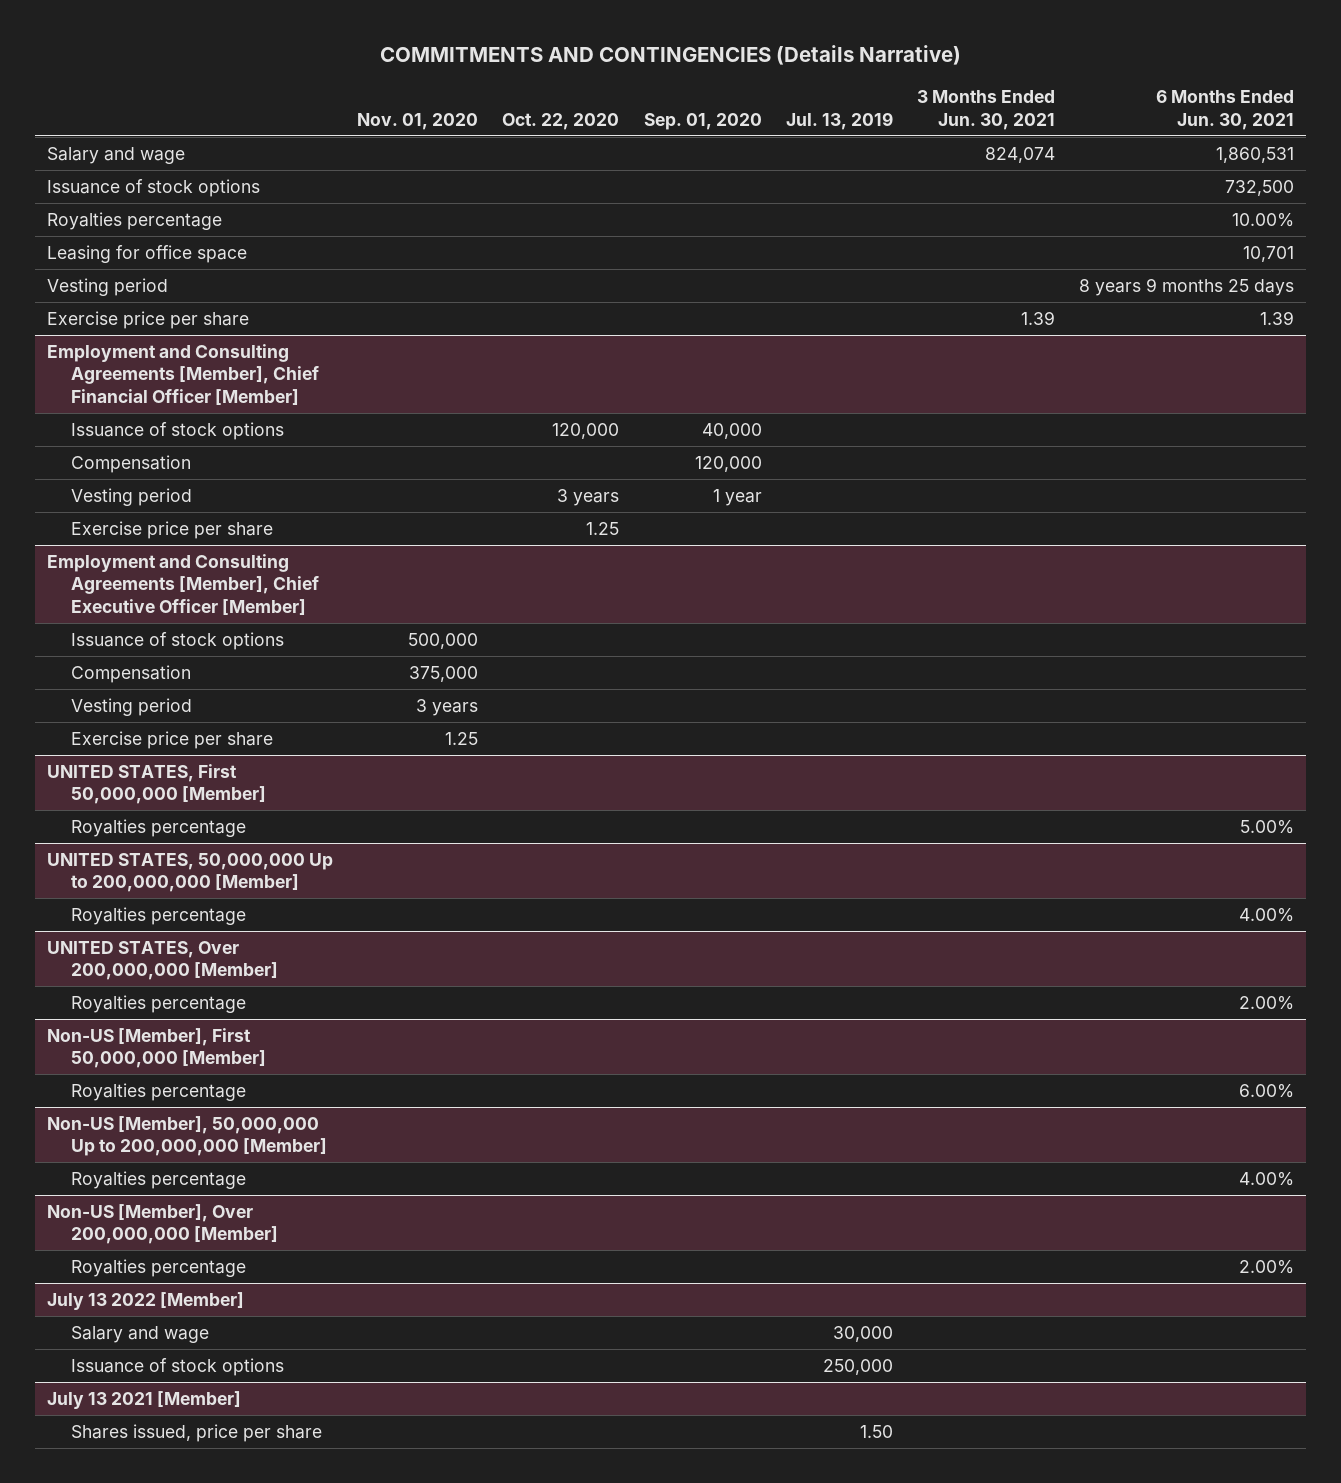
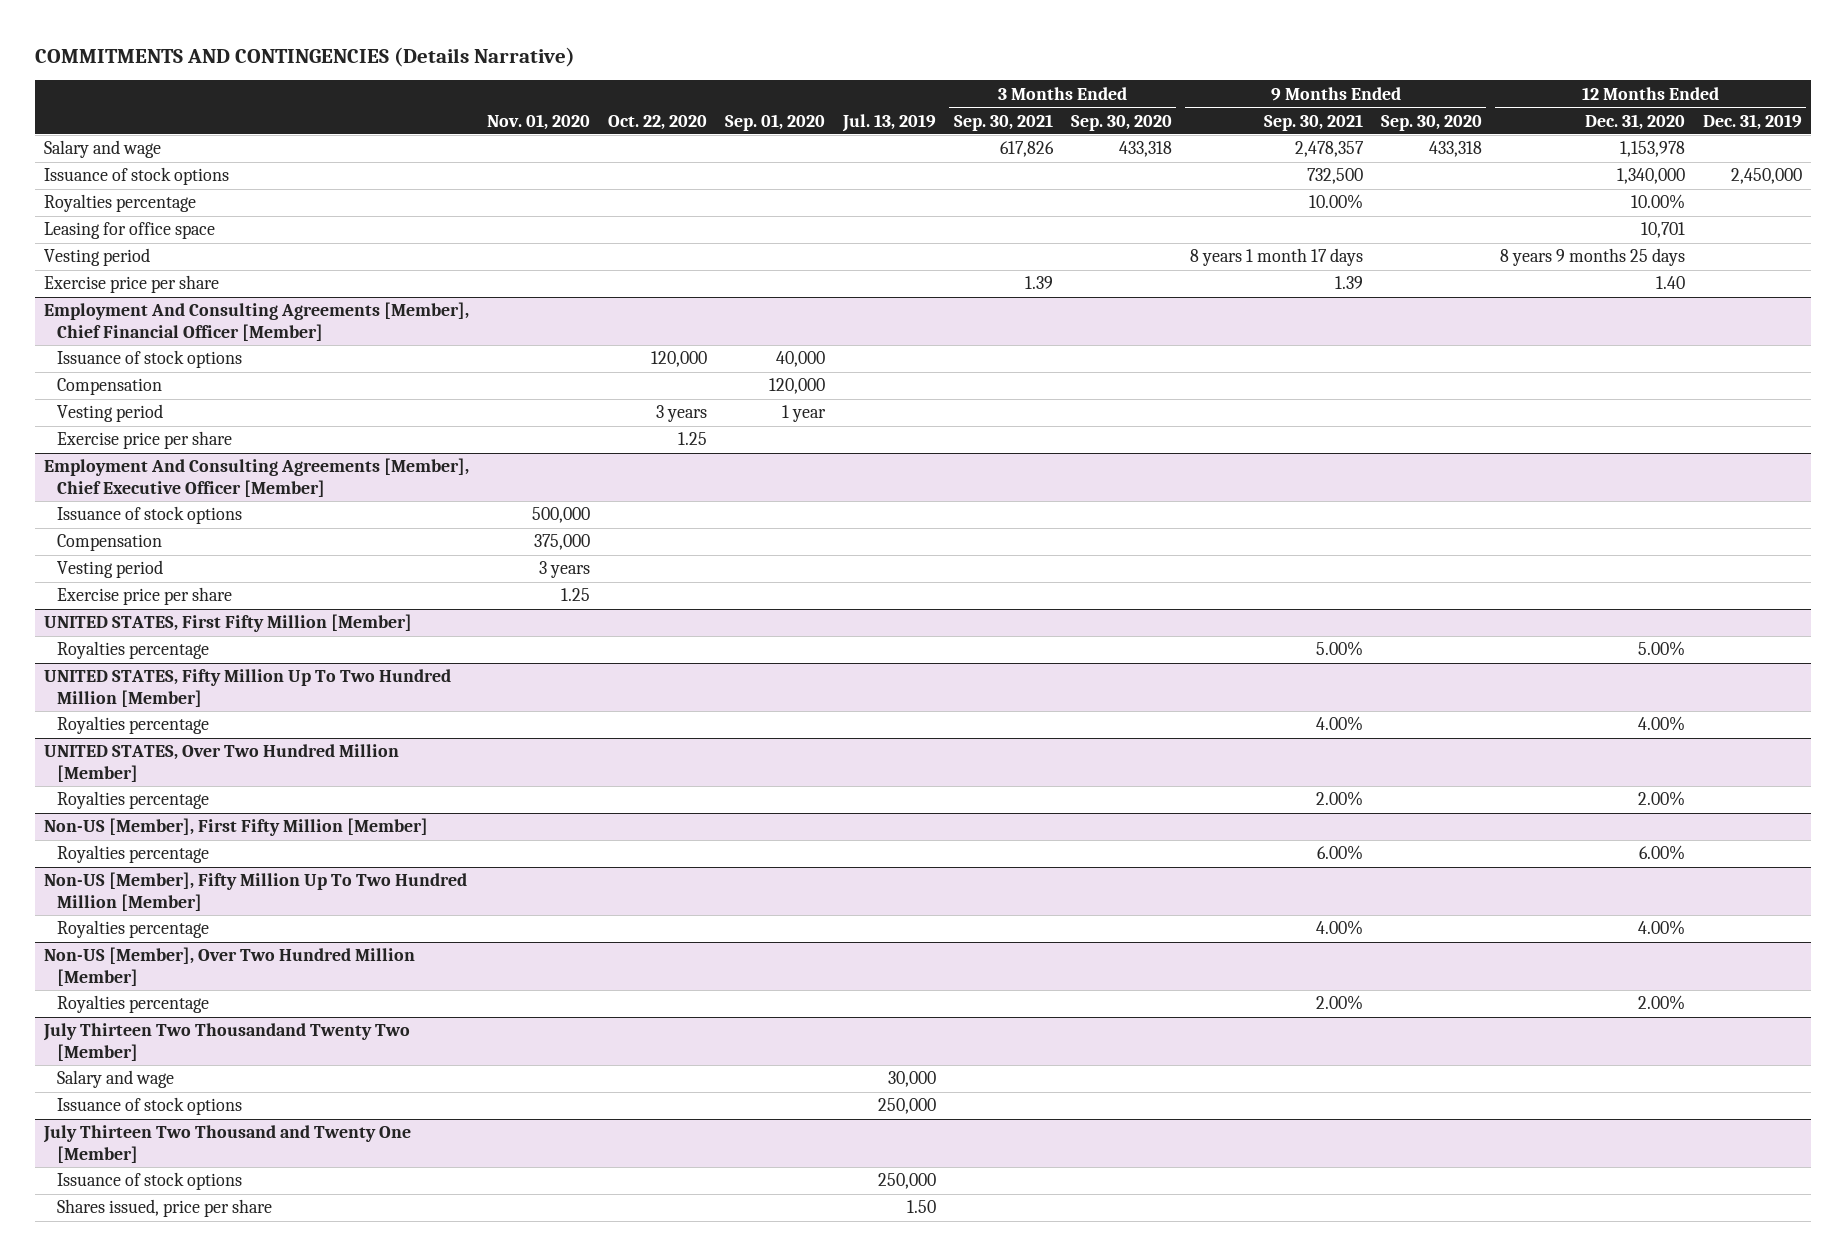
- | Nov. 01, 2020 | Oct. 22, 2020 | Sep. 01, 2020 | Jul. 13, 2019 | 3 Months Ended Jun. 30, 2021 | 6 Months Ended Jun. 30, 2021
+ | Nov. 01, 2020 | Oct. 22, 2020 | Sep. 01, 2020 | Jul. 13, 2019 | 3 Months Ended Sep. 30, 2021 | 3 Months Ended Sep. 30, 2020 | 9 Months Ended Sep. 30, 2021 | 9 Months Ended Sep. 30, 2020 | 12 Months Ended Dec. 31, 2020 | 12 Months Ended Dec. 31, 2019
- Employment and Consulting Agreements [Member], Chief Financial Officer [Member]
+ Employment And Consulting Agreements [Member], Chief Financial Officer [Member]
- Employment and Consulting Agreements [Member], Chief Executive Officer [Member]
+ Employment And Consulting Agreements [Member], Chief Executive Officer [Member]
- UNITED STATES, First 50,000,000 [Member]
- Royalties percentage | | | | | | 5.00%
- UNITED STATES, 50,000,000 Up to 200,000,000 [Member]
- Royalties percentage | | | | | | 4.00%
- UNITED STATES, Over 200,000,000 [Member]
- Royalties percentage | | | | | | 2.00%
- Non-US [Member], First 50,000,000 [Member]
- Royalties percentage | | | | | | 6.00%
- Non-US [Member], 50,000,000 Up to 200,000,000 [Member]
- Royalties percentage | | | | | | 4.00%
- Non-US [Member], Over 200,000,000 [Member]
- Royalties percentage | | | | | | 2.00%
- July 13 2022 [Member]
+ UNITED STATES, First Fifty Million [Member]
+ Royalties percentage | | | | | | | 5.00% | | 5.00% |
+ UNITED STATES, Fifty Million Up To Two Hundred Million [Member]
+ Royalties percentage | | | | | | | 4.00% | | 4.00% |
+ UNITED STATES, Over Two Hundred Million [Member]
+ Royalties percentage | | | | | | | 2.00% | | 2.00% |
+ Non-US [Member], First Fifty Million [Member]
+ Royalties percentage | | | | | | | 6.00% | | 6.00% |
+ Non-US [Member], Fifty Million Up To Two Hundred Million [Member]
+ Royalties percentage | | | | | | | 4.00% | | 4.00% |
+ Non-US [Member], Over Two Hundred Million [Member]
+ Royalties percentage | | | | | | | 2.00% | | 2.00% |
+ July Thirteen Two Thousandand Twenty Two [Member]
- July 13 2021 [Member]
+ July Thirteen Two Thousand and Twenty One [Member]
+ Issuance of stock options | | | | 250,000 | | | | | |

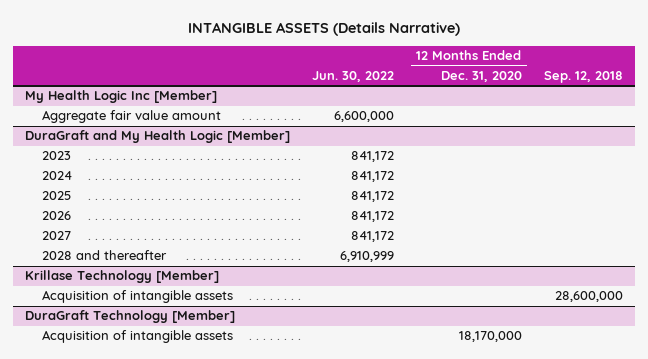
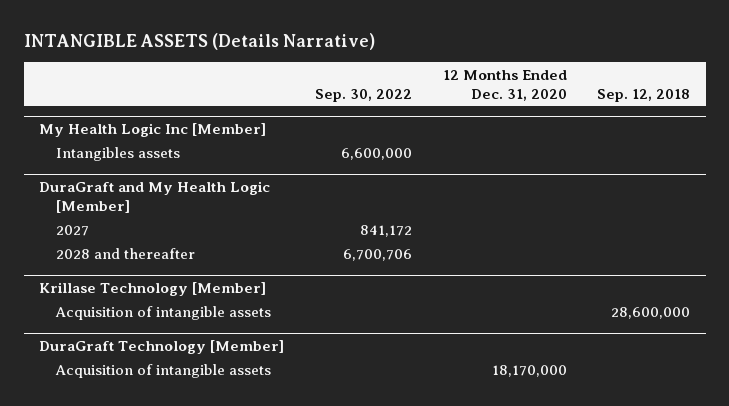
- | Jun. 30, 2022 | 12 Months Ended Dec. 31, 2020 | Sep. 12, 2018
+ | Sep. 30, 2022 | 12 Months Ended Dec. 31, 2020 | Sep. 12, 2018
@ My Health Logic Inc [Member]
- Aggregate fair value amount | 6,600,000 | |
+ Intangibles assets | 6,600,000 | |
@ DuraGraft and My Health Logic [Member]
- 2023 | 841,172 | |
- 2024 | 841,172 | |
- 2025 | 841,172 | |
- 2026 | 841,172 | |

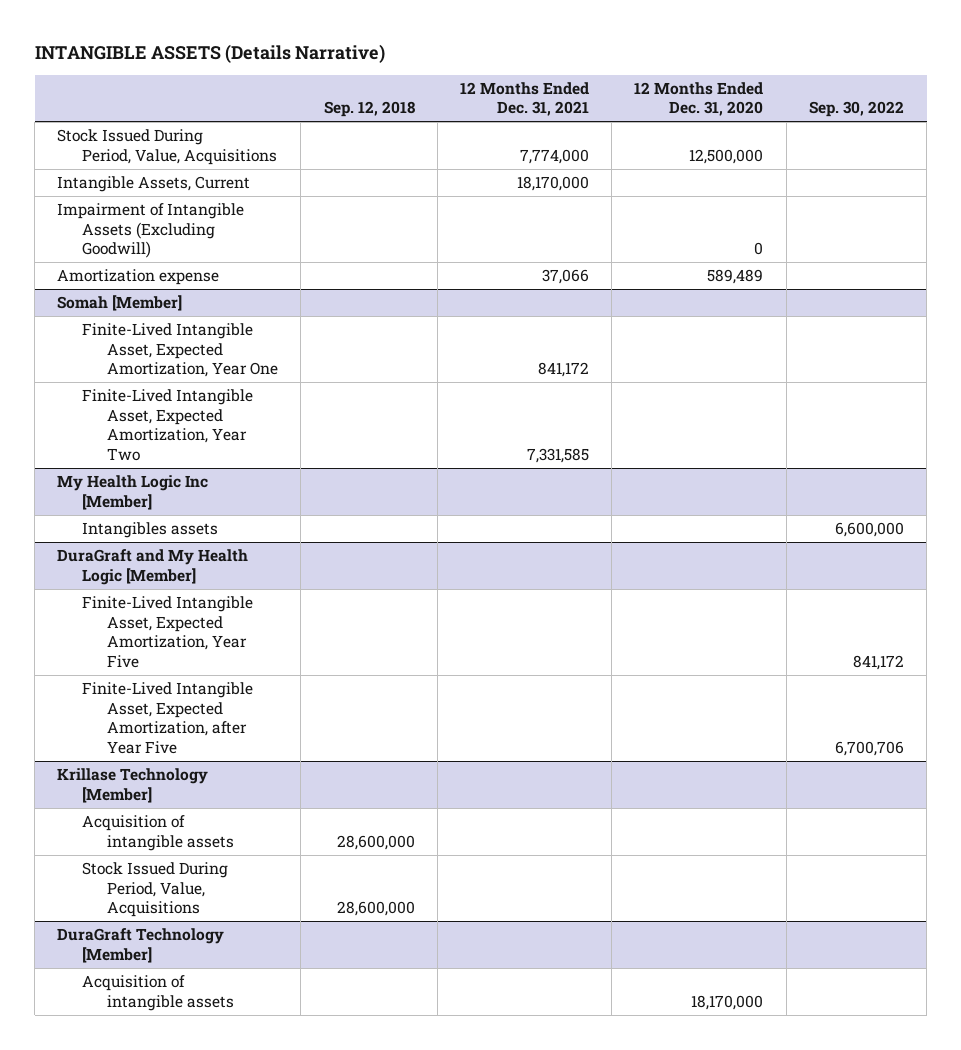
- | Sep. 30, 2022 | 12 Months Ended Dec. 31, 2020 | Sep. 12, 2018
+ | Sep. 12, 2018 | 12 Months Ended Dec. 31, 2021 | 12 Months Ended Dec. 31, 2020 | Sep. 30, 2022
+ Stock Issued During Period, Value, Acquisitions | | 7,774,000 | 12,500,000 |
+ Intangible Assets, Current | | 18,170,000 | |
+ Impairment of Intangible Assets (Excluding Goodwill) | | | 0 |
+ Amortization expense | | 37,066 | 589,489 |
+ Somah [Member]
+ Finite-Lived Intangible Asset, Expected Amortization, Year One | | 841,172 | |
+ Finite-Lived Intangible Asset, Expected Amortization, Year Two | | 7,331,585 | |
@ DuraGraft and My Health Logic [Member]
- 2027 | 841,172 | |
- 2028 and thereafter | 6,700,706 | |
+ Finite-Lived Intangible Asset, Expected Amortization, Year Five | | | | 841,172
+ Finite-Lived Intangible Asset, Expected Amortization, after Year Five | | | | 6,700,706
@ Krillase Technology [Member]
+ Stock Issued During Period, Value, Acquisitions | 28,600,000 | | |

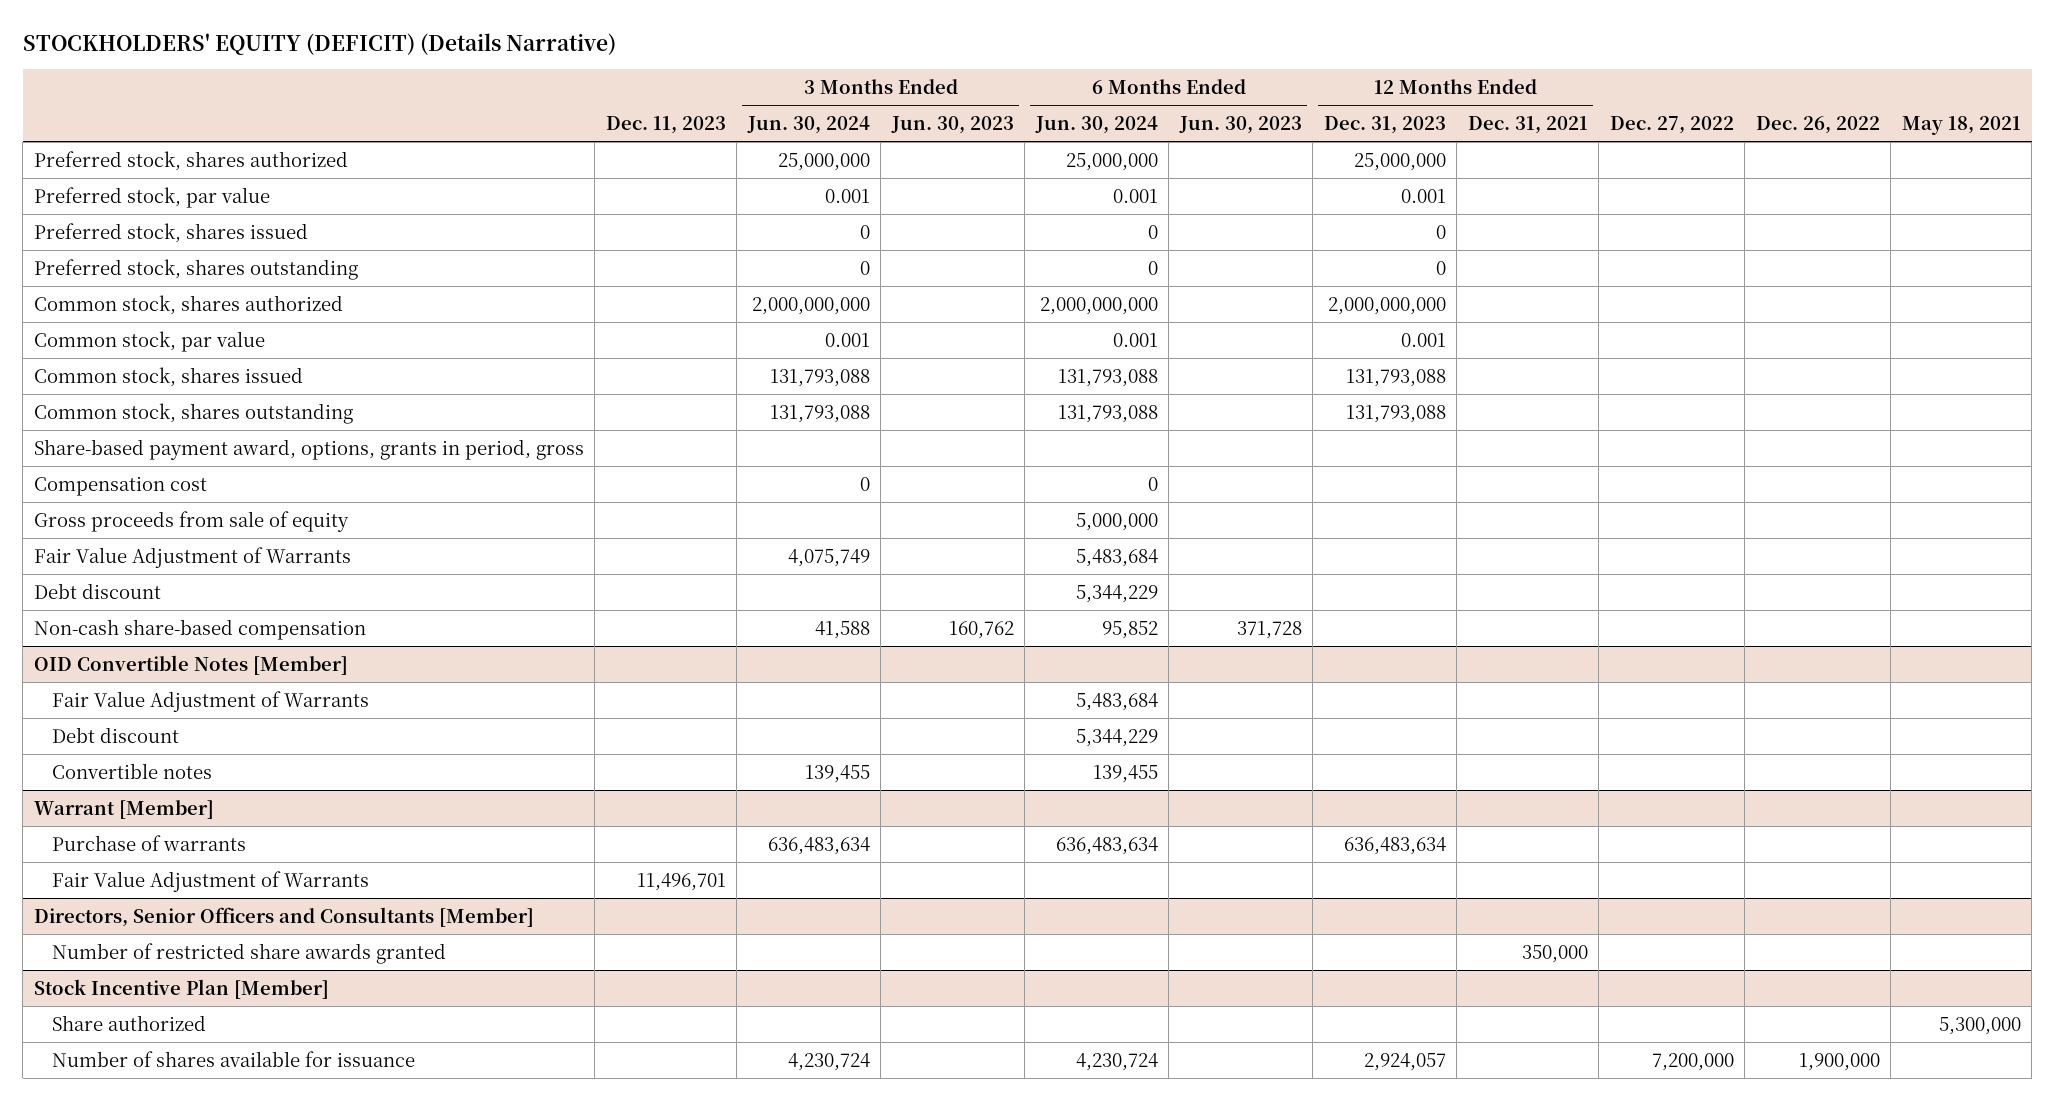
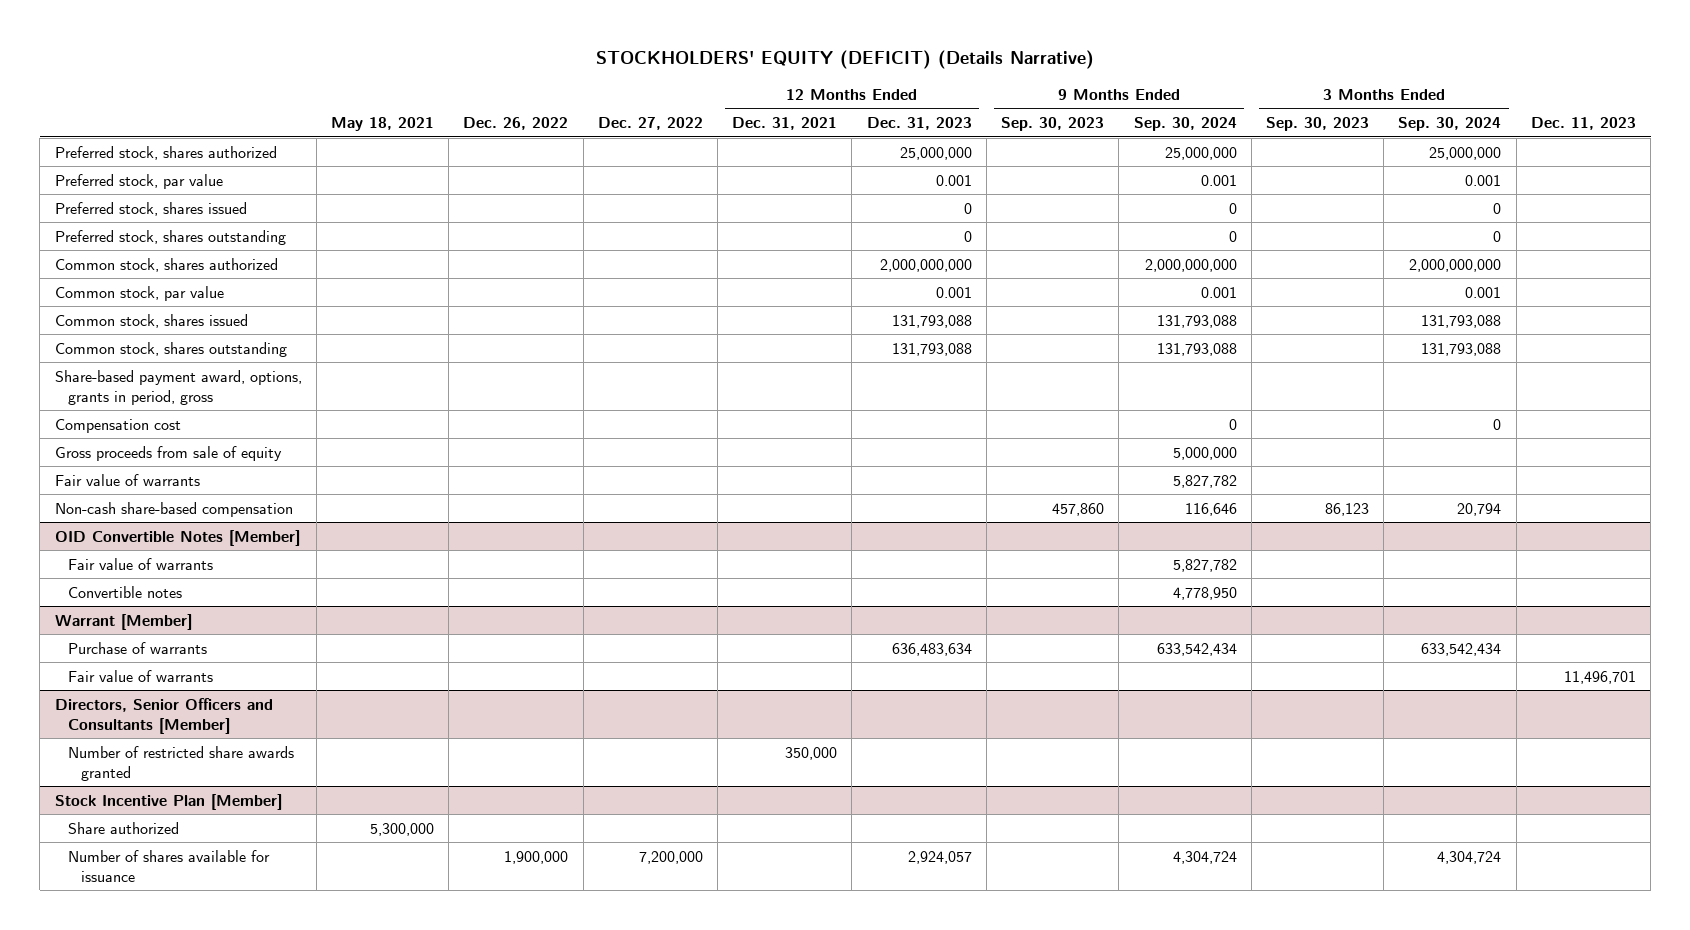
- | Dec. 11, 2023 | 3 Months Ended Jun. 30, 2024 | 3 Months Ended Jun. 30, 2023 | 6 Months Ended Jun. 30, 2024 | 6 Months Ended Jun. 30, 2023 | 12 Months Ended Dec. 31, 2023 | 12 Months Ended Dec. 31, 2021 | Dec. 27, 2022 | Dec. 26, 2022 | May 18, 2021
+ | May 18, 2021 | Dec. 26, 2022 | Dec. 27, 2022 | 12 Months Ended Dec. 31, 2021 | 12 Months Ended Dec. 31, 2023 | 9 Months Ended Sep. 30, 2023 | 9 Months Ended Sep. 30, 2024 | 3 Months Ended Sep. 30, 2023 | 3 Months Ended Sep. 30, 2024 | Dec. 11, 2023
- Fair Value Adjustment of Warrants | | 4,075,749 | | 5,483,684 | | | | | |
- Debt discount | | | | 5,344,229 | | | | | |
+ Fair value of warrants | | | | | | | 5,827,782 | | |
@ OID Convertible Notes [Member]
- Fair Value Adjustment of Warrants | | | | 5,483,684 | | | | | |
- Debt discount | | | | 5,344,229 | | | | | |
+ Fair value of warrants | | | | | | | 5,827,782 | | |
@ Warrant [Member]
- Fair Value Adjustment of Warrants | 11,496,701 | | | | | | | | |
+ Fair value of warrants | | | | | | | | | | 11,496,701

